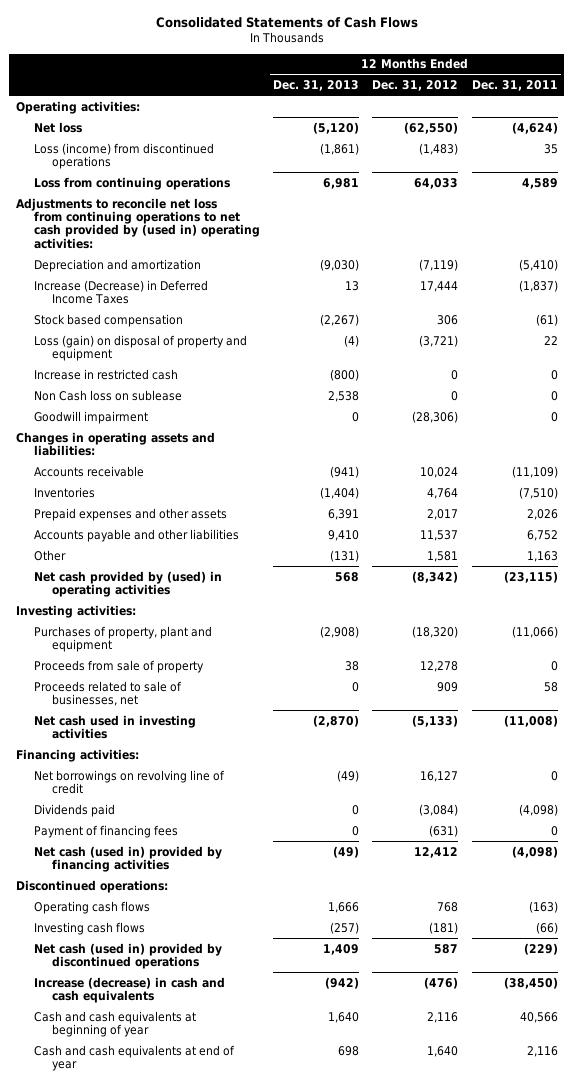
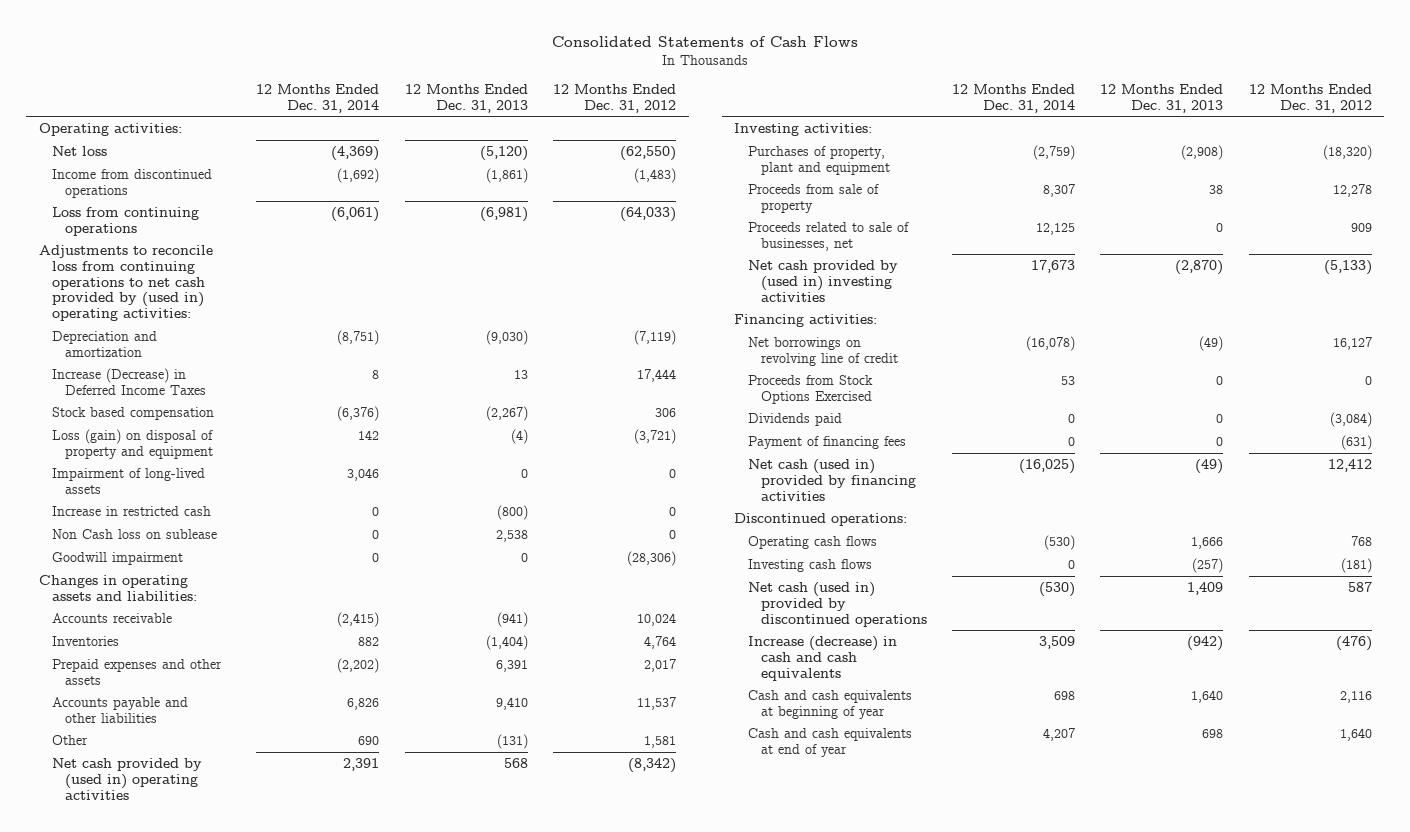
- | 12 Months Ended Dec. 31, 2013 | 12 Months Ended Dec. 31, 2012 | 12 Months Ended Dec. 31, 2011
+ | 12 Months Ended Dec. 31, 2014 | 12 Months Ended Dec. 31, 2013 | 12 Months Ended Dec. 31, 2012
- Loss (income) from discontinued operations | (1,861) | (1,483) | 35
- Loss from continuing operations | 6,981 | 64,033 | 4,589
- Adjustments to reconcile net loss from continuing operations to net cash provided by (used in) operating activities:
+ Income from discontinued operations | (1,692) | (1,861) | (1,483)
+ Loss from continuing operations | (6,061) | (6,981) | (64,033)
+ Adjustments to reconcile loss from continuing operations to net cash provided by (used in) operating activities:
+ Impairment of long-lived assets | 3,046 | 0 | 0
- Net cash provided by (used) in operating activities | 568 | (8,342) | (23,115)
+ Net cash provided by (used in) operating activities | 2,391 | 568 | (8,342)
- Net cash used in investing activities | (2,870) | (5,133) | (11,008)
+ Net cash provided by (used in) investing activities | 17,673 | (2,870) | (5,133)
+ Proceeds from Stock Options Exercised | 53 | 0 | 0

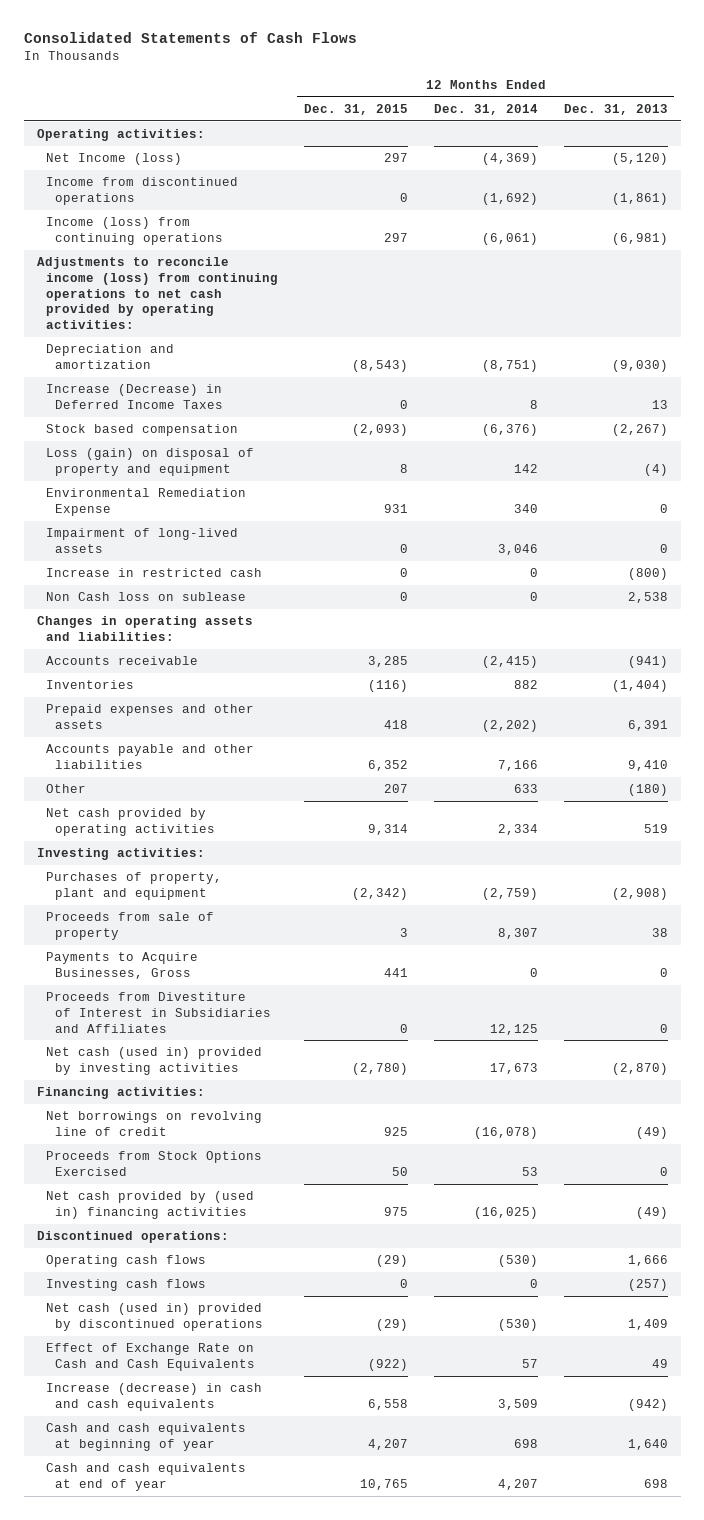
- | 12 Months Ended Dec. 31, 2014 | 12 Months Ended Dec. 31, 2013 | 12 Months Ended Dec. 31, 2012
+ | 12 Months Ended Dec. 31, 2015 | 12 Months Ended Dec. 31, 2014 | 12 Months Ended Dec. 31, 2013
- Net loss | (4,369) | (5,120) | (62,550)
+ Net Income (loss) | 297 | (4,369) | (5,120)
- Loss from continuing operations | (6,061) | (6,981) | (64,033)
- Adjustments to reconcile loss from continuing operations to net cash provided by (used in) operating activities:
+ Income (loss) from continuing operations | 297 | (6,061) | (6,981)
+ Adjustments to reconcile income (loss) from continuing operations to net cash provided by operating activities:
+ Environmental Remediation Expense | 931 | 340 | 0
- Goodwill impairment | 0 | 0 | (28,306)
- Accounts payable and other liabilities | 6,826 | 9,410 | 11,537
- Other | 690 | (131) | 1,581
- Net cash provided by (used in) operating activities | 2,391 | 568 | (8,342)
+ Accounts payable and other liabilities | 6,352 | 7,166 | 9,410
+ Other | 207 | 633 | (180)
+ Net cash provided by operating activities | 9,314 | 2,334 | 519
- Proceeds related to sale of businesses, net | 12,125 | 0 | 909
- Net cash provided by (used in) investing activities | 17,673 | (2,870) | (5,133)
+ Payments to Acquire Businesses, Gross | 441 | 0 | 0
+ Proceeds from Divestiture of Interest in Subsidiaries and Affiliates | 0 | 12,125 | 0
+ Net cash (used in) provided by investing activities | (2,780) | 17,673 | (2,870)
- Dividends paid | 0 | 0 | (3,084)
- Payment of financing fees | 0 | 0 | (631)
- Net cash (used in) provided by financing activities | (16,025) | (49) | 12,412
+ Net cash provided by (used in) financing activities | 975 | (16,025) | (49)
+ Effect of Exchange Rate on Cash and Cash Equivalents | (922) | 57 | 49

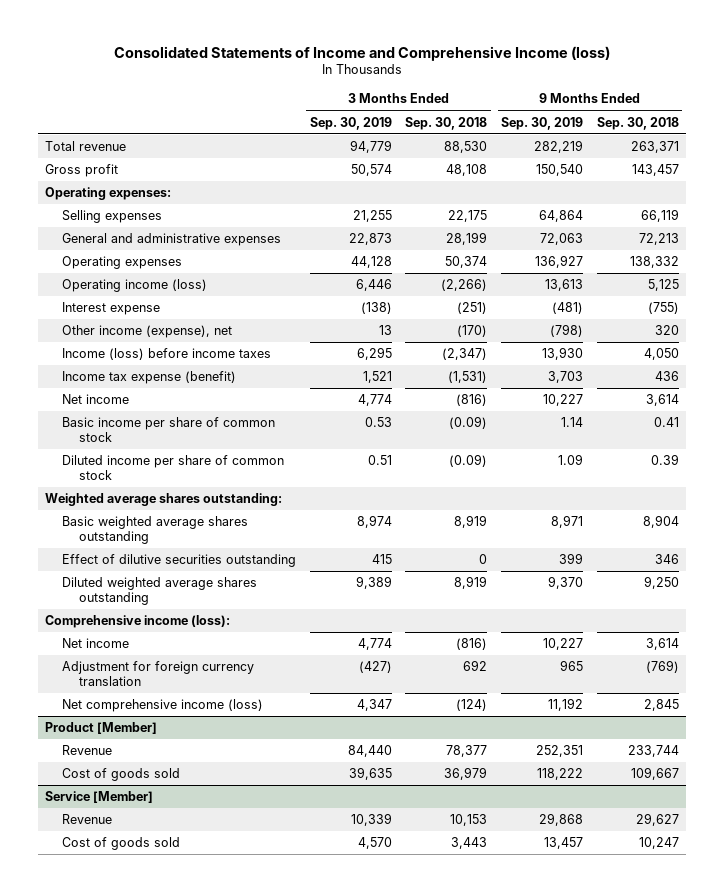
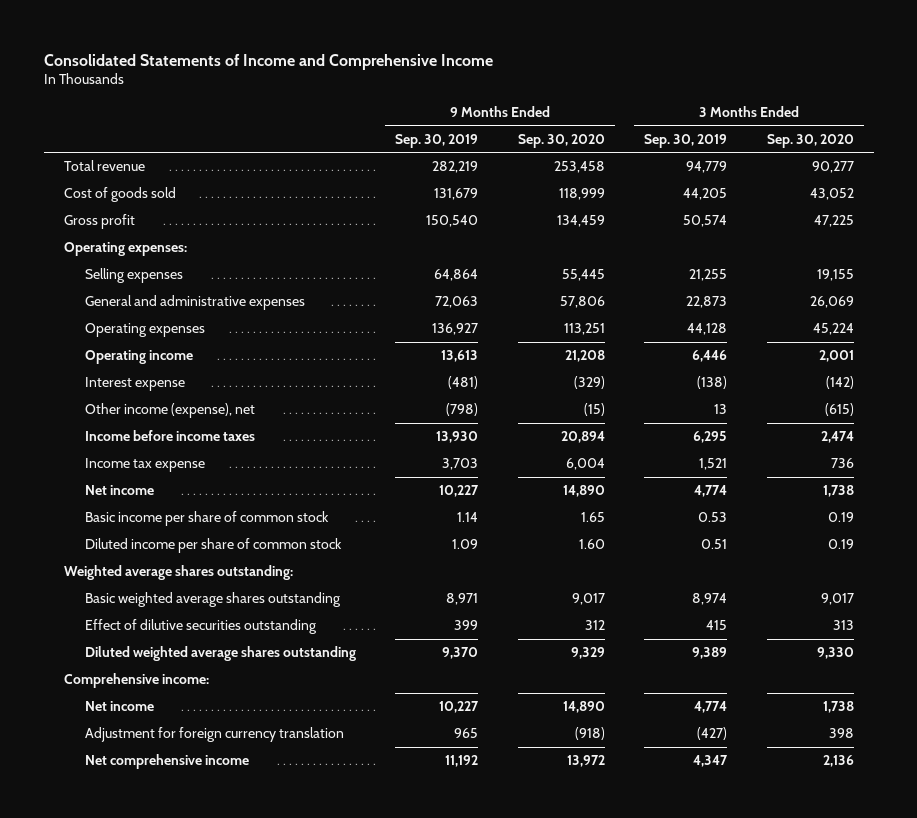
- Consolidated Statements of Income and Comprehensive Income (loss)
+ Consolidated Statements of Income and Comprehensive Income
- | 3 Months Ended Sep. 30, 2019 | 3 Months Ended Sep. 30, 2018 | 9 Months Ended Sep. 30, 2019 | 9 Months Ended Sep. 30, 2018
+ | 9 Months Ended Sep. 30, 2019 | 9 Months Ended Sep. 30, 2020 | 3 Months Ended Sep. 30, 2019 | 3 Months Ended Sep. 30, 2020
+ Cost of goods sold | 131,679 | 118,999 | 44,205 | 43,052
- Operating income (loss) | 6,446 | (2,266) | 13,613 | 5,125
+ Operating income | 13,613 | 21,208 | 6,446 | 2,001
- Income (loss) before income taxes | 6,295 | (2,347) | 13,930 | 4,050
- Income tax expense (benefit) | 1,521 | (1,531) | 3,703 | 436
+ Income before income taxes | 13,930 | 20,894 | 6,295 | 2,474
+ Income tax expense | 3,703 | 6,004 | 1,521 | 736
- Comprehensive income (loss):
+ Comprehensive income:
- Net comprehensive income (loss) | 4,347 | (124) | 11,192 | 2,845
- Product [Member]
- Revenue | 84,440 | 78,377 | 252,351 | 233,744
- Cost of goods sold | 39,635 | 36,979 | 118,222 | 109,667
- Service [Member]
- Revenue | 10,339 | 10,153 | 29,868 | 29,627
- Cost of goods sold | 4,570 | 3,443 | 13,457 | 10,247
+ Net comprehensive income | 11,192 | 13,972 | 4,347 | 2,136

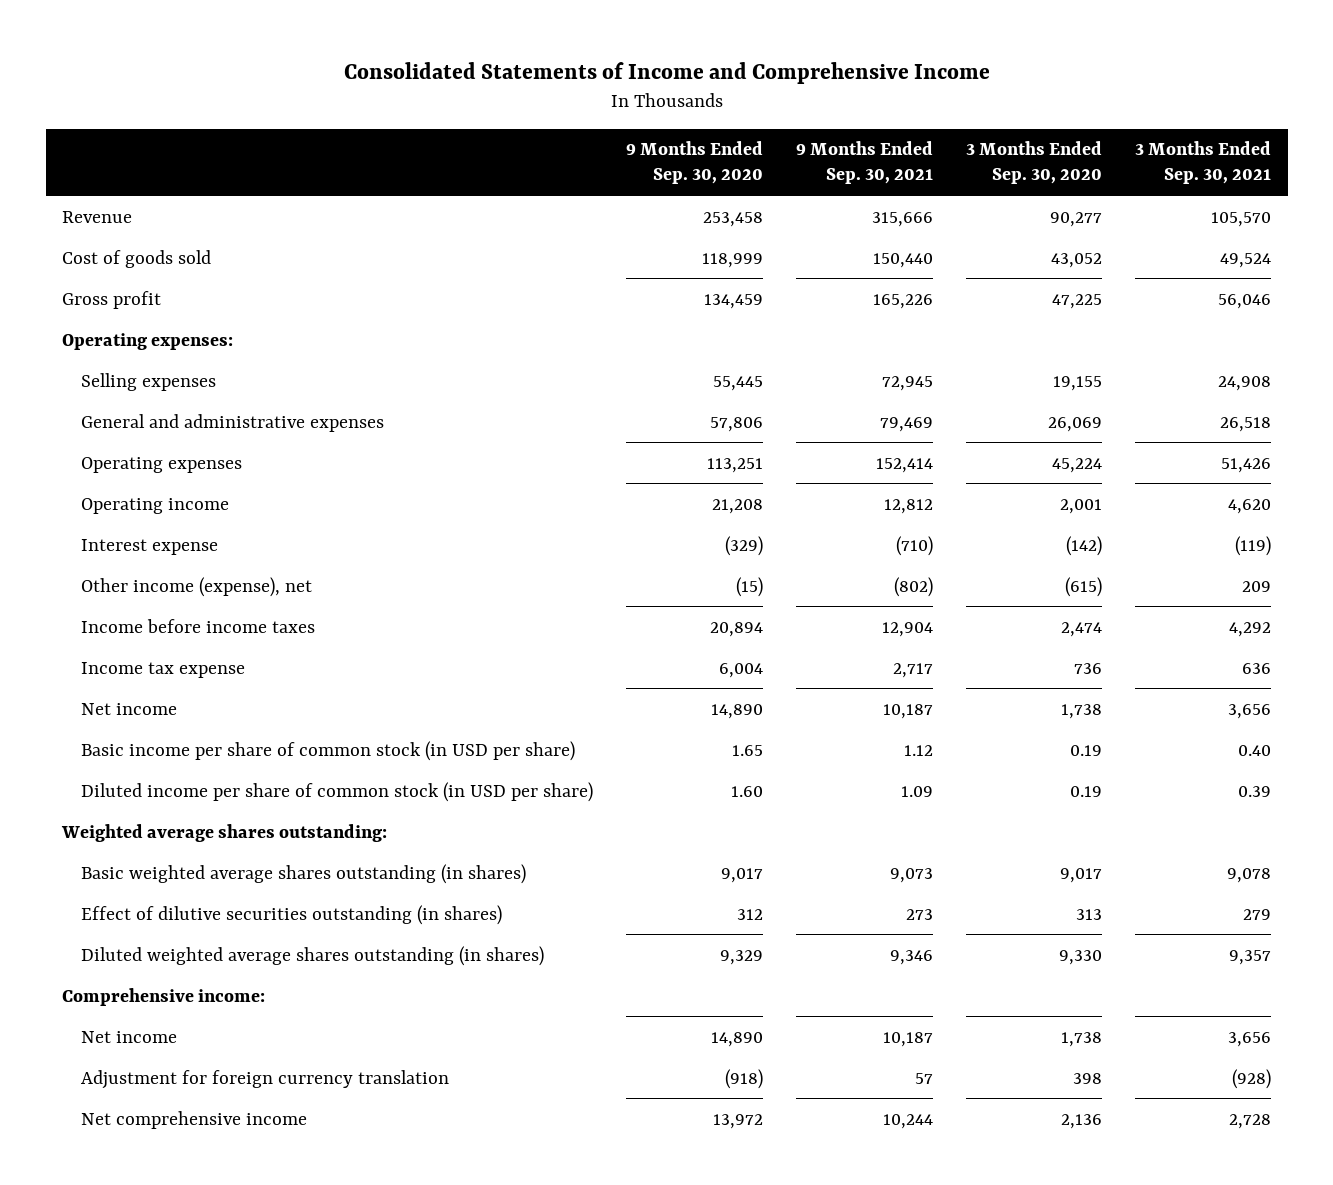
- | 9 Months Ended Sep. 30, 2019 | 9 Months Ended Sep. 30, 2020 | 3 Months Ended Sep. 30, 2019 | 3 Months Ended Sep. 30, 2020
+ | 9 Months Ended Sep. 30, 2020 | 9 Months Ended Sep. 30, 2021 | 3 Months Ended Sep. 30, 2020 | 3 Months Ended Sep. 30, 2021
- Total revenue | 282,219 | 253,458 | 94,779 | 90,277
+ Revenue | 253,458 | 315,666 | 90,277 | 105,570
- Basic income per share of common stock | 1.14 | 1.65 | 0.53 | 0.19
- Diluted income per share of common stock | 1.09 | 1.60 | 0.51 | 0.19
+ Basic income per share of common stock (in USD per share) | 1.65 | 1.12 | 0.19 | 0.40
+ Diluted income per share of common stock (in USD per share) | 1.60 | 1.09 | 0.19 | 0.39
- Basic weighted average shares outstanding | 8,971 | 9,017 | 8,974 | 9,017
- Effect of dilutive securities outstanding | 399 | 312 | 415 | 313
- Diluted weighted average shares outstanding | 9,370 | 9,329 | 9,389 | 9,330
+ Basic weighted average shares outstanding (in shares) | 9,017 | 9,073 | 9,017 | 9,078
+ Effect of dilutive securities outstanding (in shares) | 312 | 273 | 313 | 279
+ Diluted weighted average shares outstanding (in shares) | 9,329 | 9,346 | 9,330 | 9,357

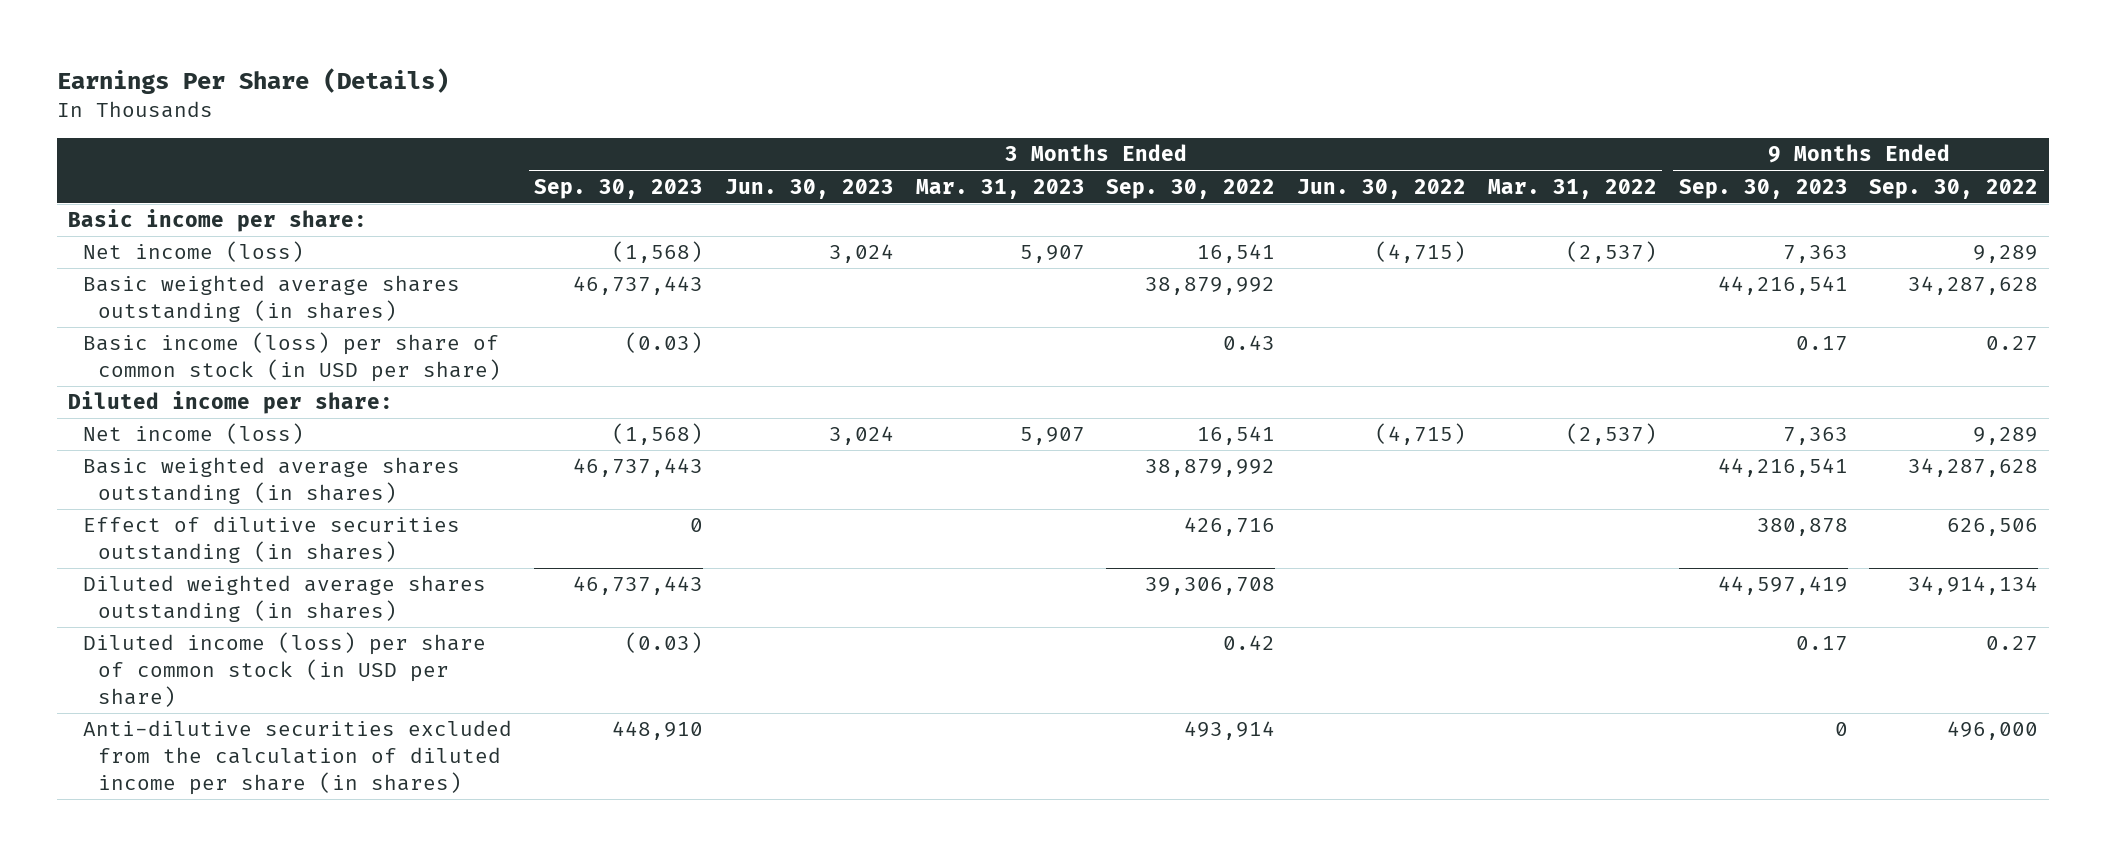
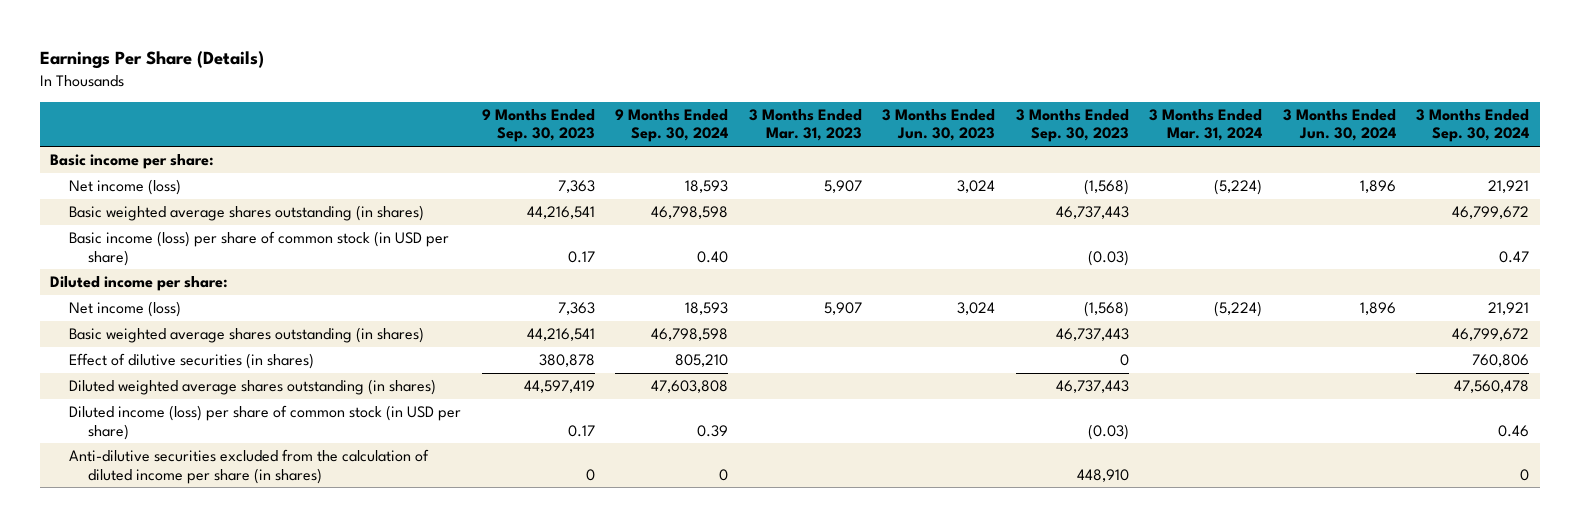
- | 3 Months Ended Sep. 30, 2023 | 3 Months Ended Jun. 30, 2023 | 3 Months Ended Mar. 31, 2023 | 3 Months Ended Sep. 30, 2022 | 3 Months Ended Jun. 30, 2022 | 3 Months Ended Mar. 31, 2022 | 9 Months Ended Sep. 30, 2023 | 9 Months Ended Sep. 30, 2022
+ | 9 Months Ended Sep. 30, 2023 | 9 Months Ended Sep. 30, 2024 | 3 Months Ended Mar. 31, 2023 | 3 Months Ended Jun. 30, 2023 | 3 Months Ended Sep. 30, 2023 | 3 Months Ended Mar. 31, 2024 | 3 Months Ended Jun. 30, 2024 | 3 Months Ended Sep. 30, 2024
- Effect of dilutive securities outstanding (in shares) | 0 | | | 426,716 | | | 380,878 | 626,506
+ Effect of dilutive securities (in shares) | 380,878 | 805,210 | | | 0 | | | 760,806

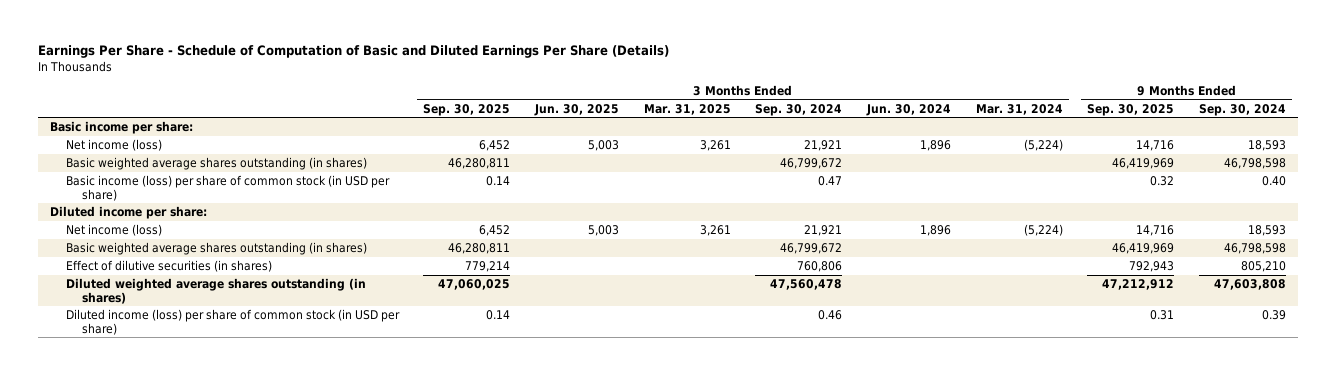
- Earnings Per Share (Details)
+ Earnings Per Share - Schedule of Computation of Basic and Diluted Earnings Per Share (Details)
- | 9 Months Ended Sep. 30, 2023 | 9 Months Ended Sep. 30, 2024 | 3 Months Ended Mar. 31, 2023 | 3 Months Ended Jun. 30, 2023 | 3 Months Ended Sep. 30, 2023 | 3 Months Ended Mar. 31, 2024 | 3 Months Ended Jun. 30, 2024 | 3 Months Ended Sep. 30, 2024
+ | 3 Months Ended Sep. 30, 2025 | 3 Months Ended Jun. 30, 2025 | 3 Months Ended Mar. 31, 2025 | 3 Months Ended Sep. 30, 2024 | 3 Months Ended Jun. 30, 2024 | 3 Months Ended Mar. 31, 2024 | 9 Months Ended Sep. 30, 2025 | 9 Months Ended Sep. 30, 2024
- Anti-dilutive securities excluded from the calculation of diluted income per share (in shares) | 0 | 0 | | | 448,910 | | | 0

